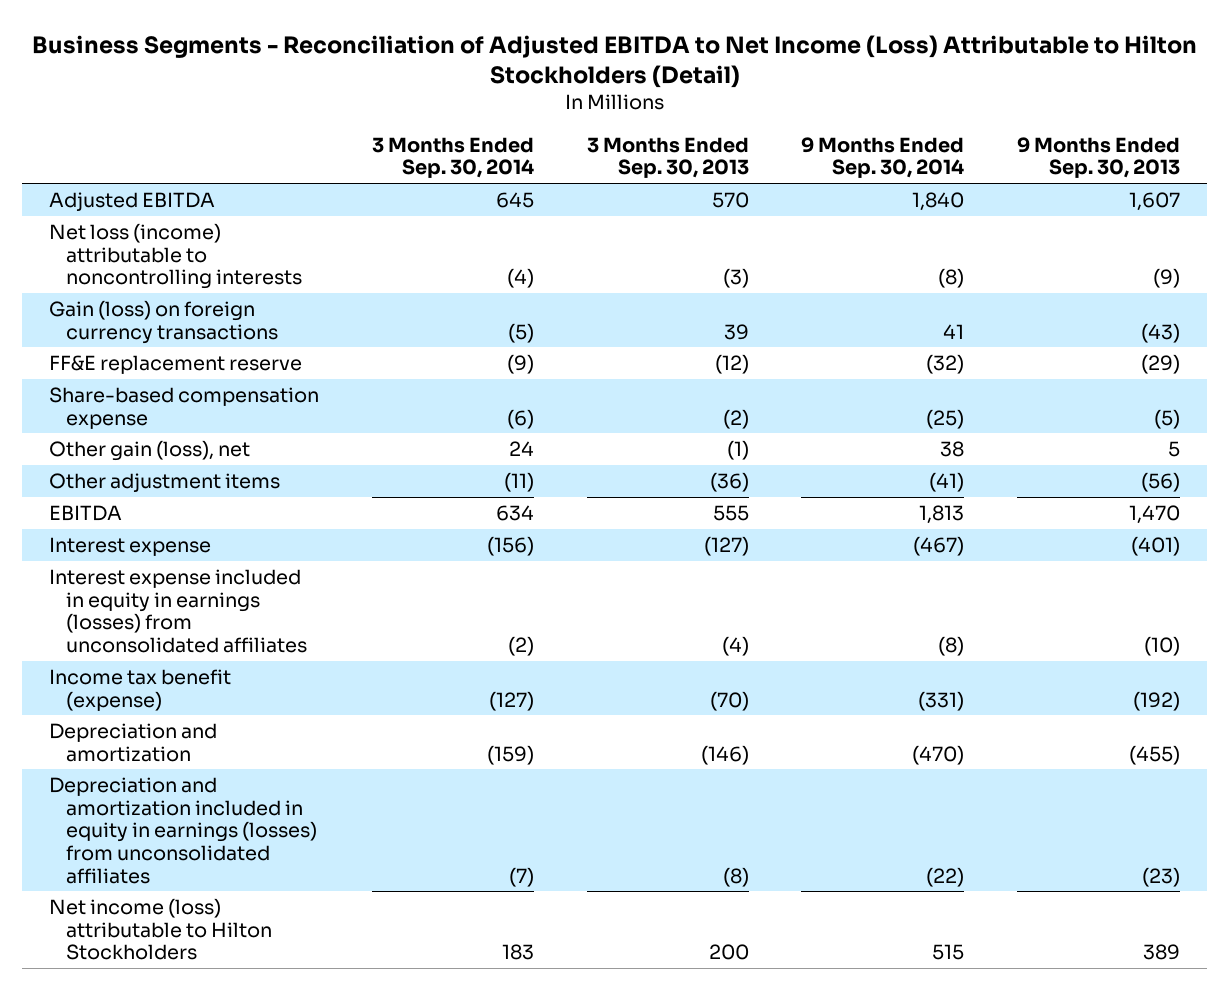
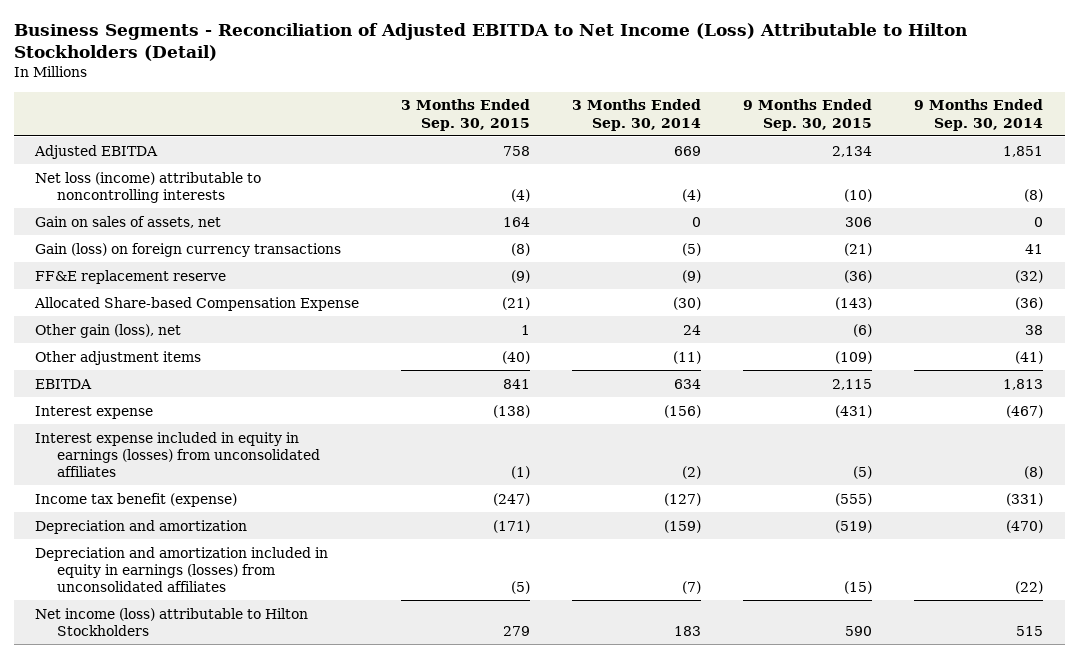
- | 3 Months Ended Sep. 30, 2014 | 3 Months Ended Sep. 30, 2013 | 9 Months Ended Sep. 30, 2014 | 9 Months Ended Sep. 30, 2013
+ | 3 Months Ended Sep. 30, 2015 | 3 Months Ended Sep. 30, 2014 | 9 Months Ended Sep. 30, 2015 | 9 Months Ended Sep. 30, 2014
- Adjusted EBITDA | 645 | 570 | 1,840 | 1,607
+ Adjusted EBITDA | 758 | 669 | 2,134 | 1,851
+ Gain on sales of assets, net | 164 | 0 | 306 | 0
- Share-based compensation expense | (6) | (2) | (25) | (5)
+ Allocated Share-based Compensation Expense | (21) | (30) | (143) | (36)

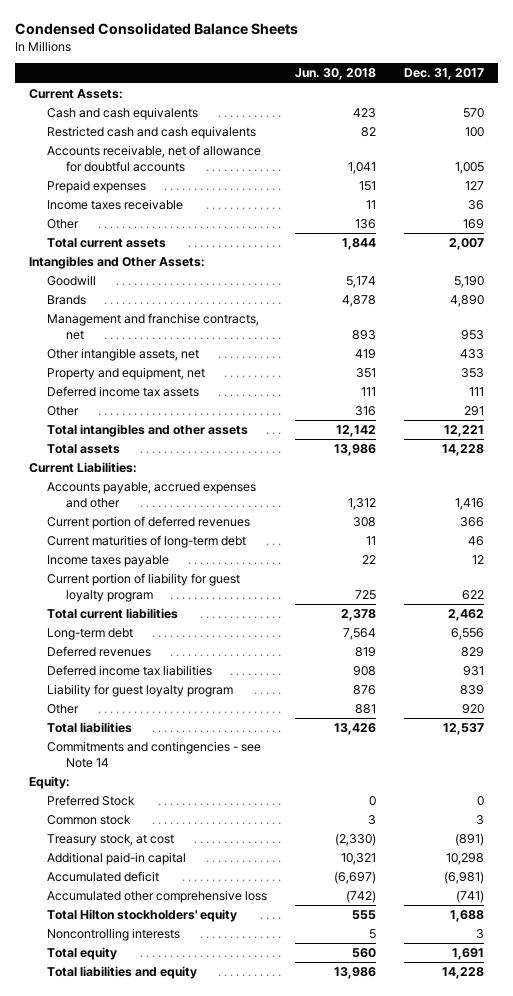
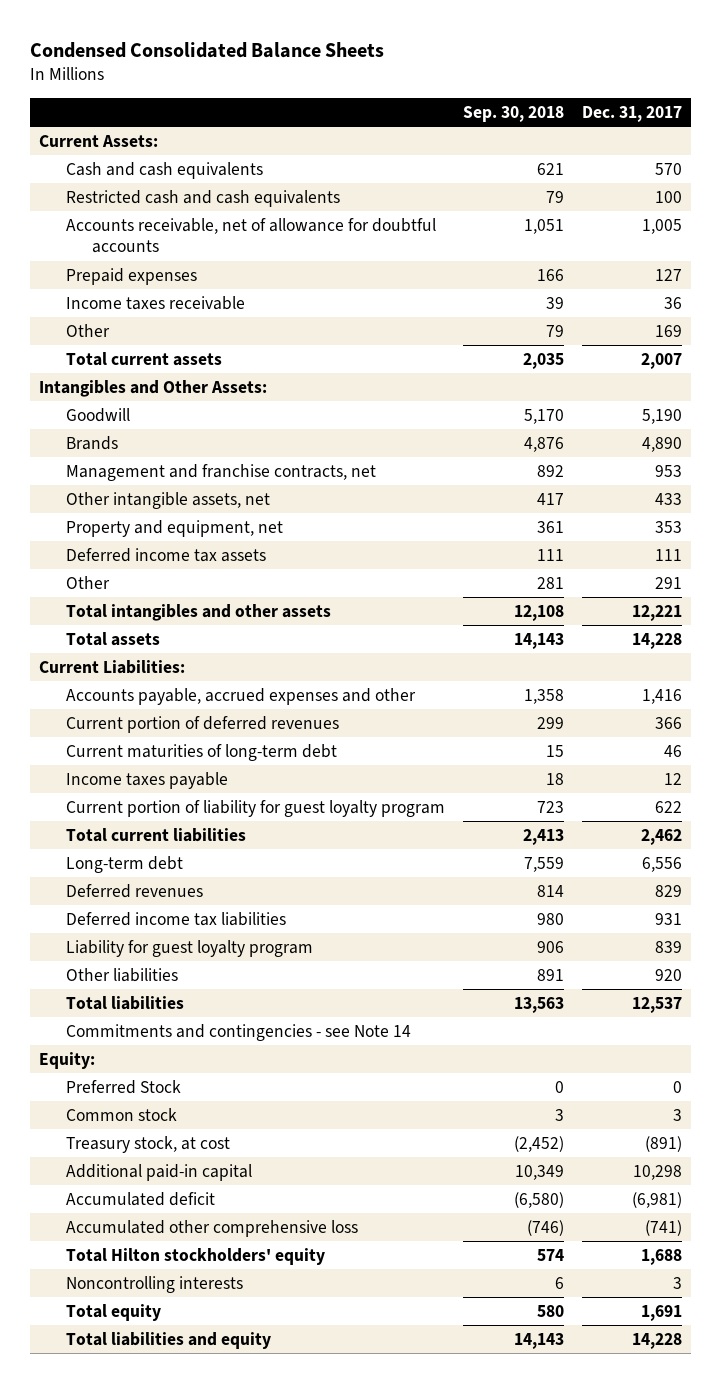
- | Jun. 30, 2018 | Dec. 31, 2017
+ | Sep. 30, 2018 | Dec. 31, 2017
- Other | 881 | 920
+ Other liabilities | 891 | 920

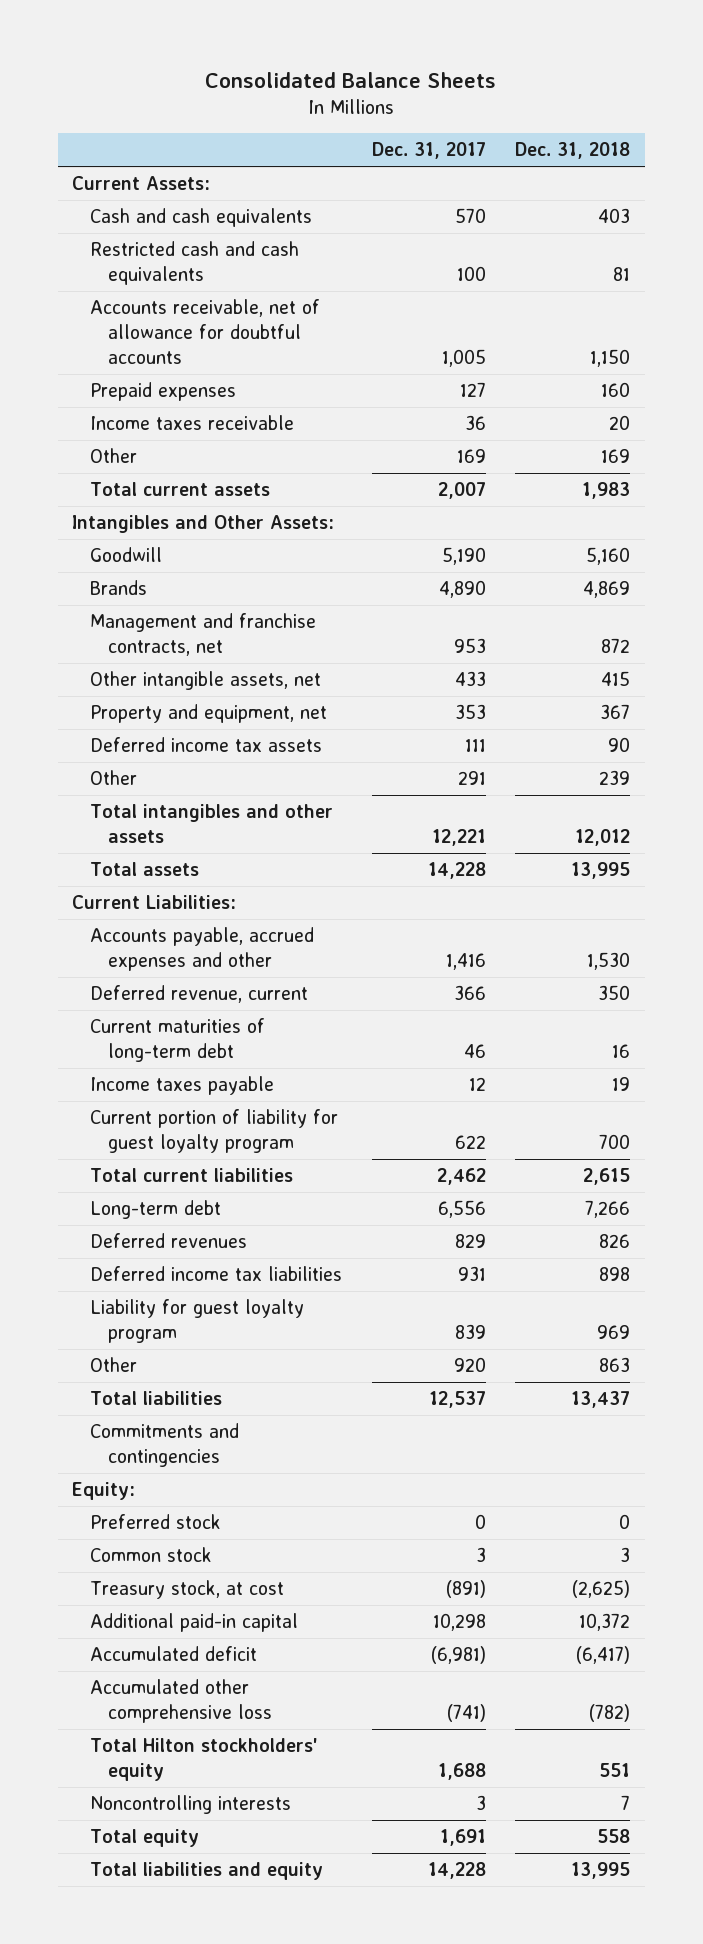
- Condensed Consolidated Balance Sheets
+ Consolidated Balance Sheets
- | Sep. 30, 2018 | Dec. 31, 2017
+ | Dec. 31, 2017 | Dec. 31, 2018
- Current portion of deferred revenues | 299 | 366
+ Deferred revenue, current | 366 | 350
- Other liabilities | 891 | 920
+ Other | 920 | 863
- Commitments and contingencies - see Note 14
+ Commitments and contingencies
- Preferred Stock | 0 | 0
+ Preferred stock | 0 | 0

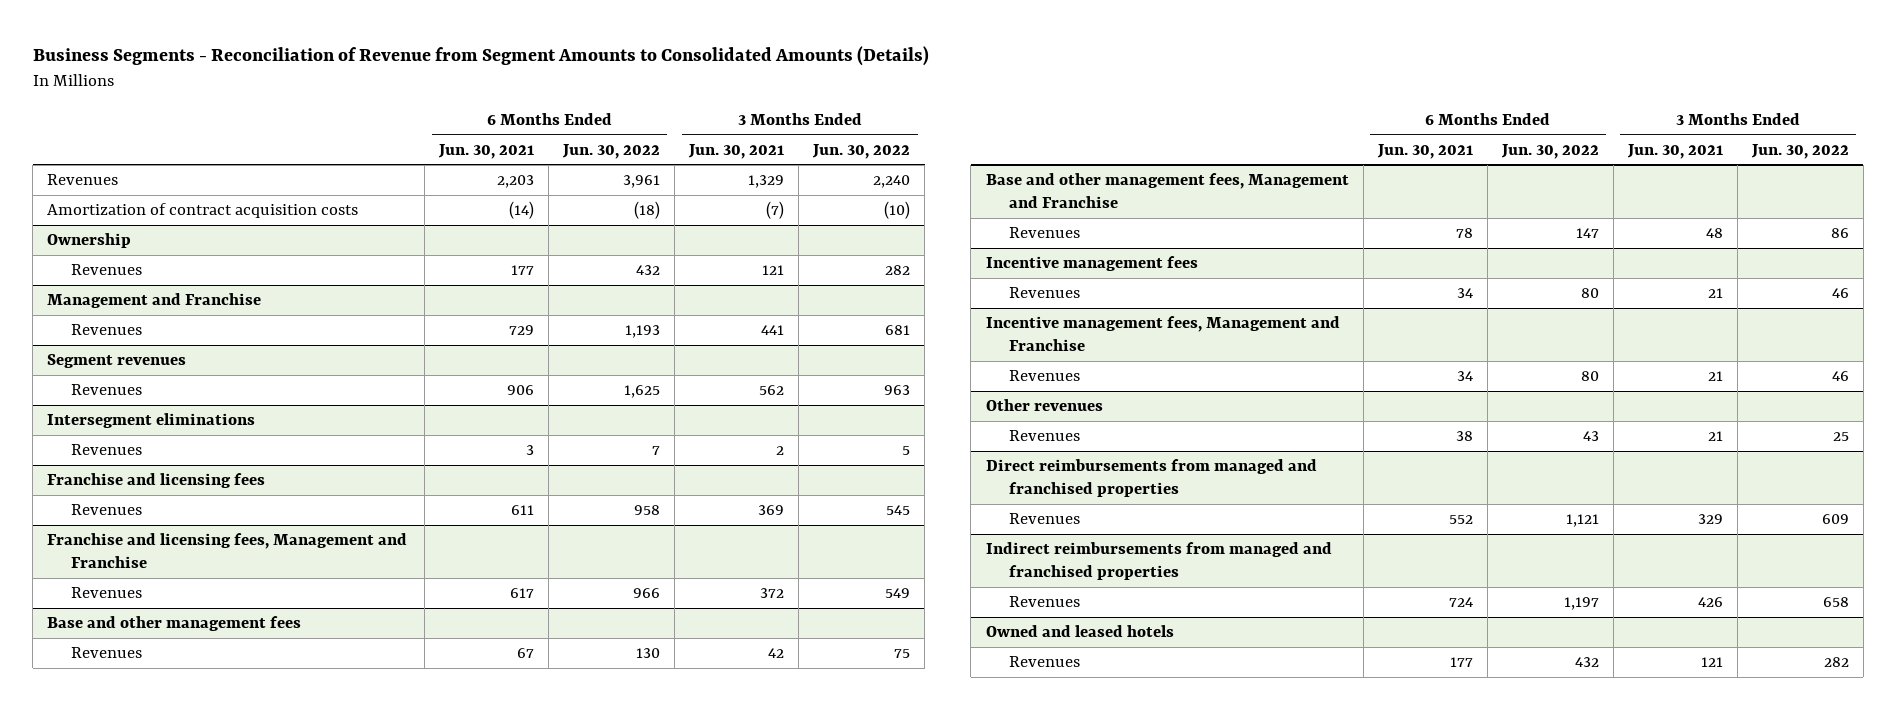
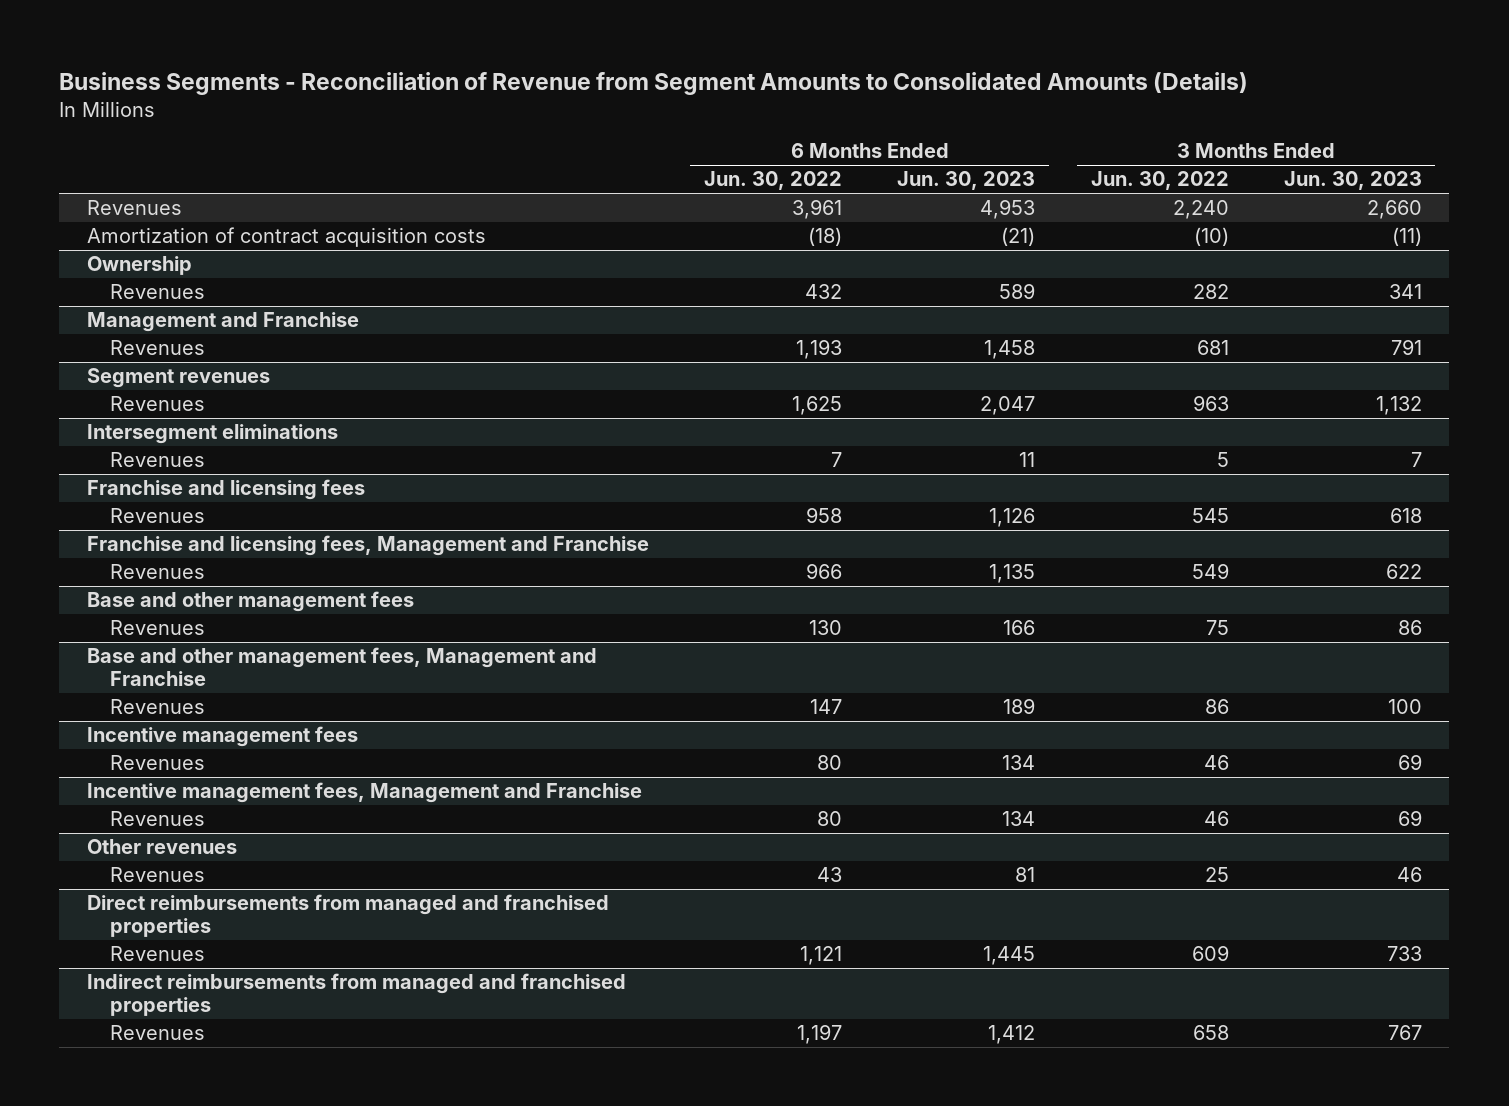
- | 6 Months Ended Jun. 30, 2021 | 6 Months Ended Jun. 30, 2022 | 3 Months Ended Jun. 30, 2021 | 3 Months Ended Jun. 30, 2022
+ | 6 Months Ended Jun. 30, 2022 | 6 Months Ended Jun. 30, 2023 | 3 Months Ended Jun. 30, 2022 | 3 Months Ended Jun. 30, 2023
- Owned and leased hotels
- Revenues | 177 | 432 | 121 | 282

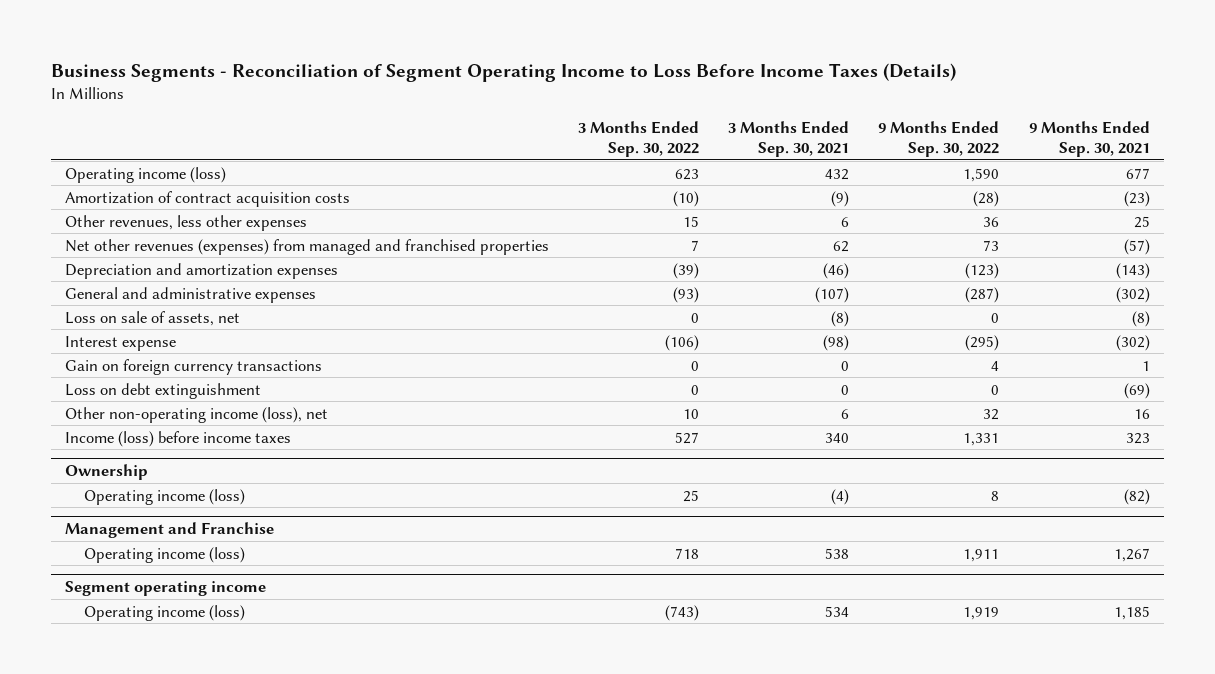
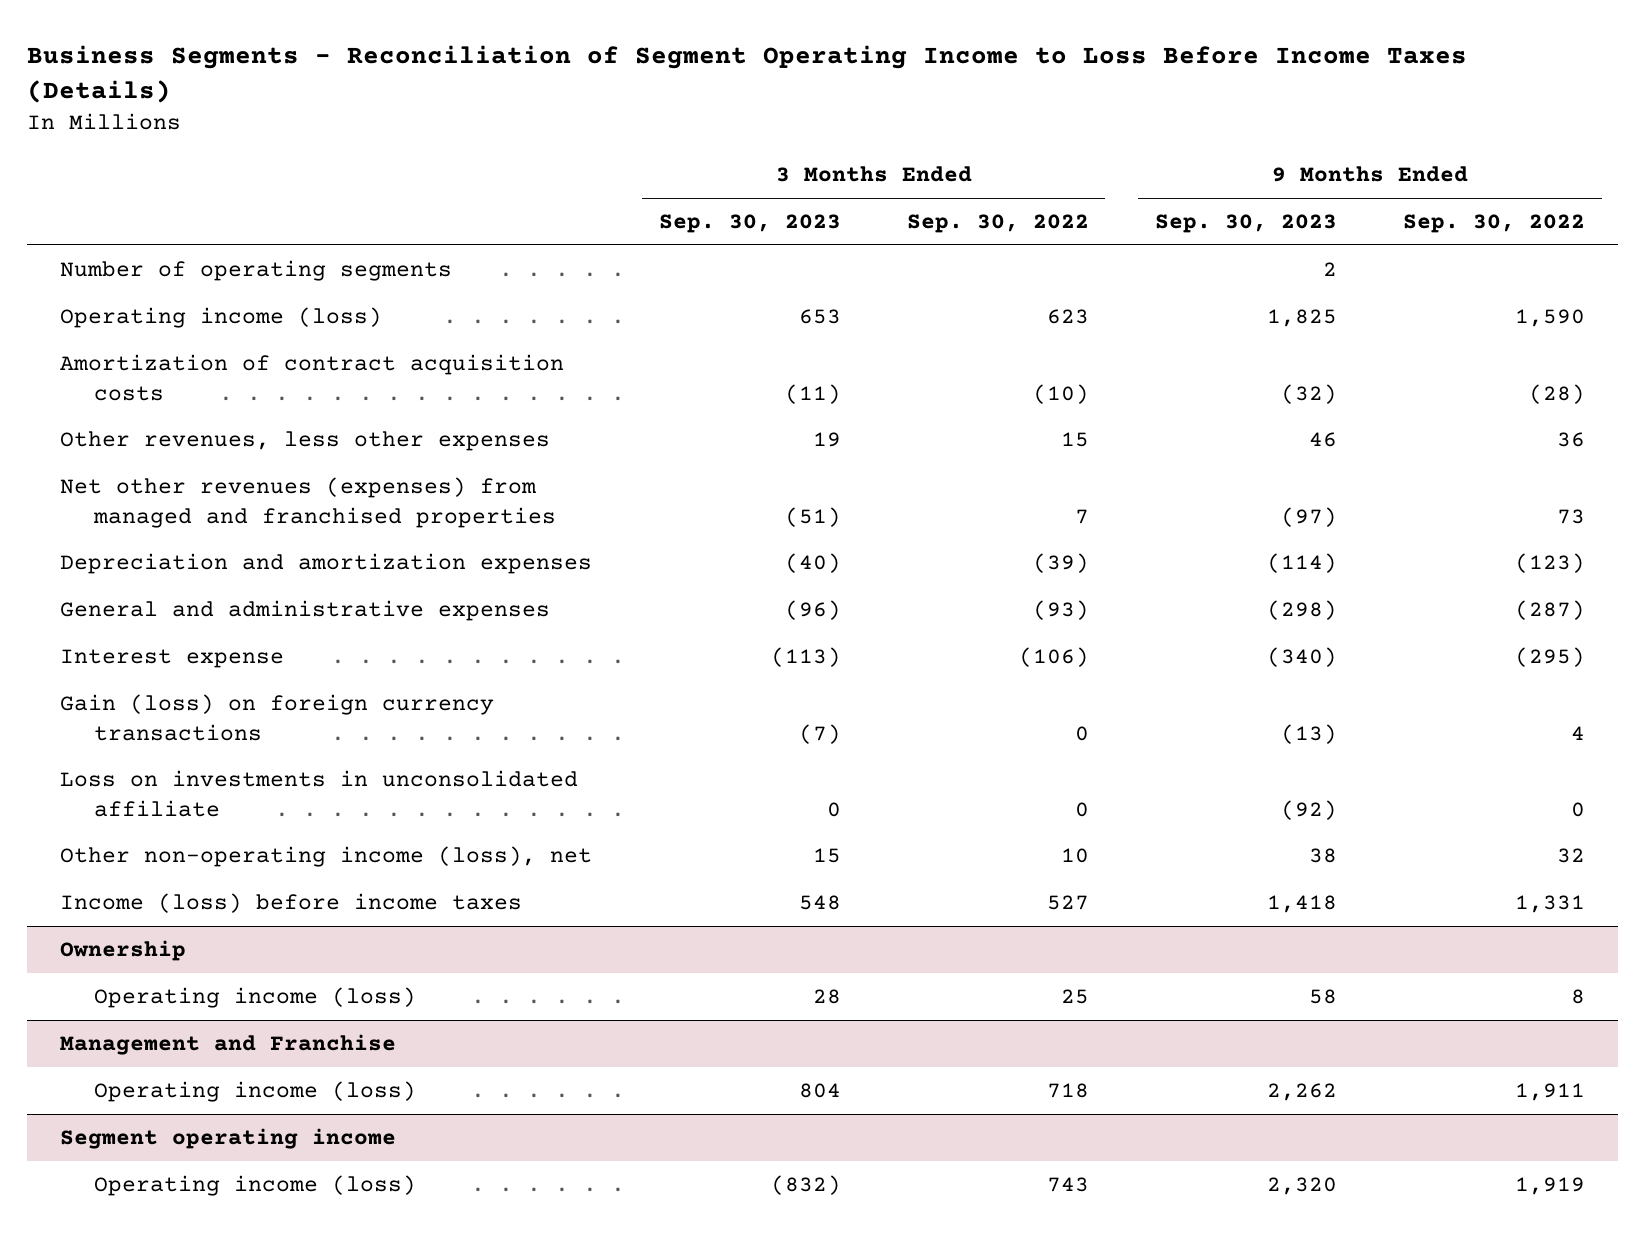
- | 3 Months Ended Sep. 30, 2022 | 3 Months Ended Sep. 30, 2021 | 9 Months Ended Sep. 30, 2022 | 9 Months Ended Sep. 30, 2021
+ | 3 Months Ended Sep. 30, 2023 | 3 Months Ended Sep. 30, 2022 | 9 Months Ended Sep. 30, 2023 | 9 Months Ended Sep. 30, 2022
+ Number of operating segments | | | 2 |
- Loss on sale of assets, net | 0 | (8) | 0 | (8)
- Gain on foreign currency transactions | 0 | 0 | 4 | 1
- Loss on debt extinguishment | 0 | 0 | 0 | (69)
+ Gain (loss) on foreign currency transactions | (7) | 0 | (13) | 4
+ Loss on investments in unconsolidated affiliate | 0 | 0 | (92) | 0
@ Segment operating income
- Operating income (loss) | (743) | 534 | 1,919 | 1,185
+ Operating income (loss) | (832) | 743 | 2,320 | 1,919

